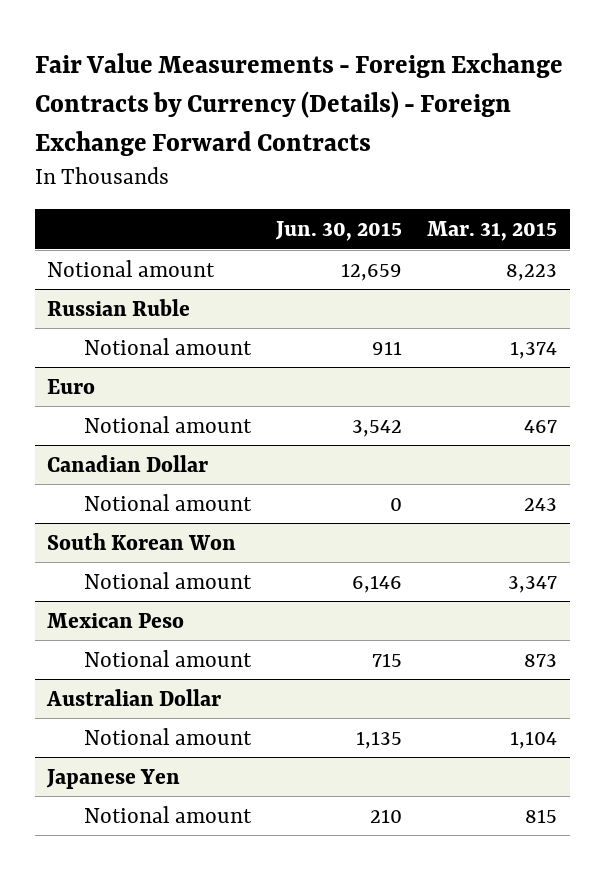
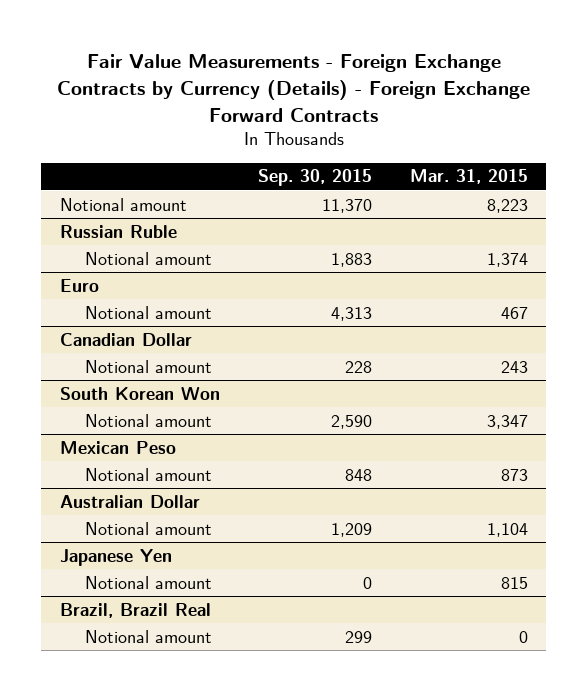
- | Jun. 30, 2015 | Mar. 31, 2015
+ | Sep. 30, 2015 | Mar. 31, 2015
+ Brazil, Brazil Real
+ Notional amount | 299 | 0

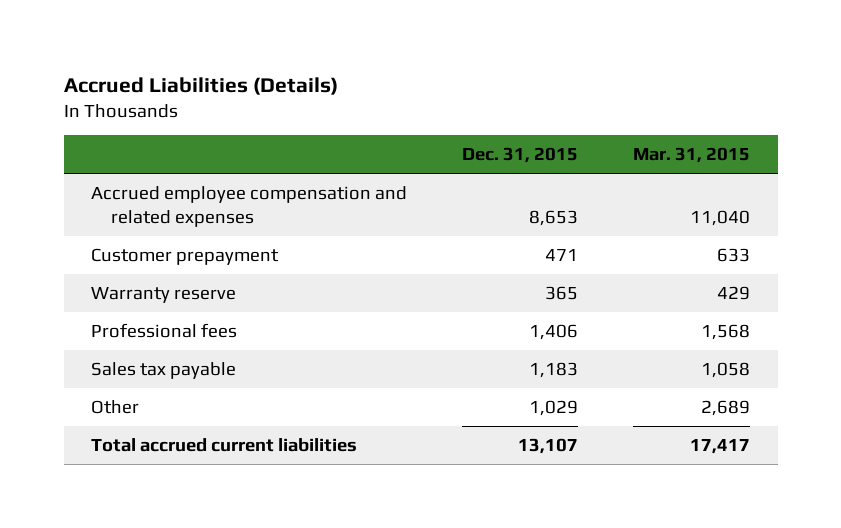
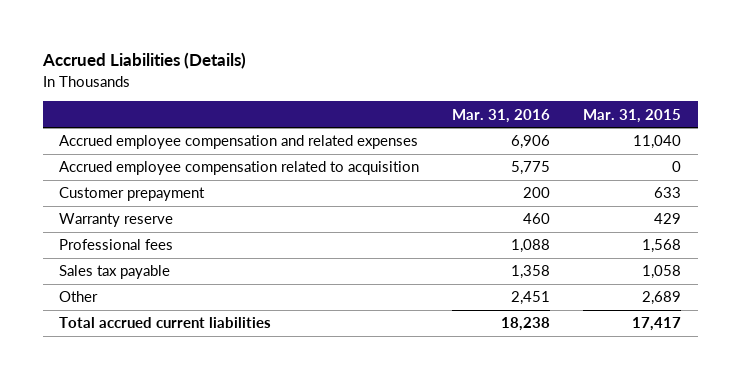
- | Dec. 31, 2015 | Mar. 31, 2015
+ | Mar. 31, 2016 | Mar. 31, 2015
+ Accrued employee compensation related to acquisition | 5,775 | 0

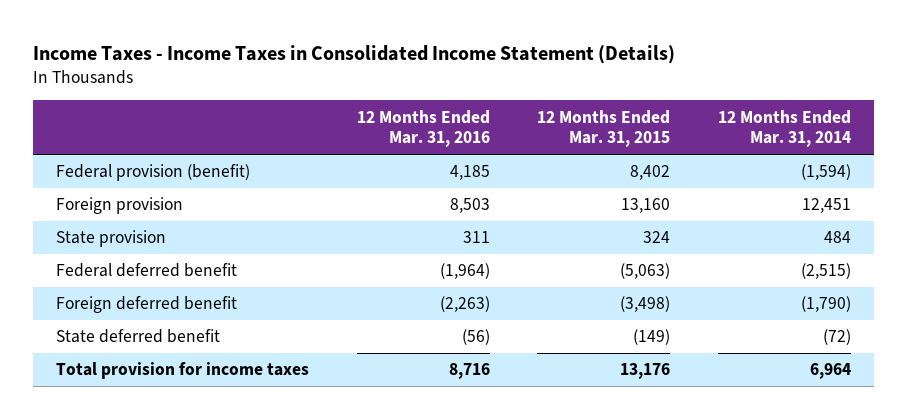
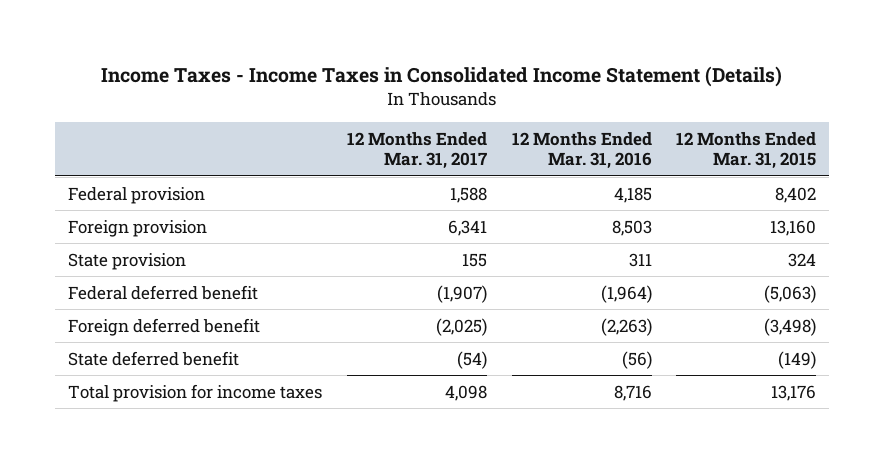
- | 12 Months Ended Mar. 31, 2016 | 12 Months Ended Mar. 31, 2015 | 12 Months Ended Mar. 31, 2014
+ | 12 Months Ended Mar. 31, 2017 | 12 Months Ended Mar. 31, 2016 | 12 Months Ended Mar. 31, 2015
- Federal provision (benefit) | 4,185 | 8,402 | (1,594)
+ Federal provision | 1,588 | 4,185 | 8,402

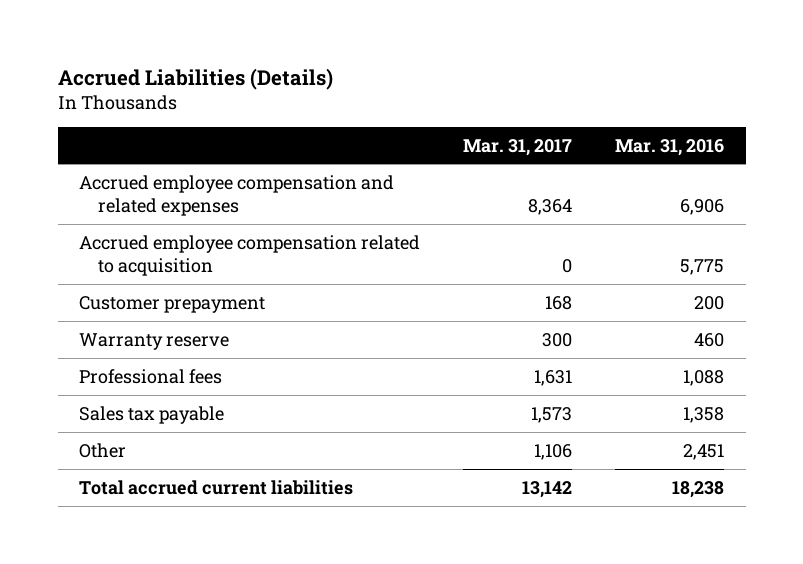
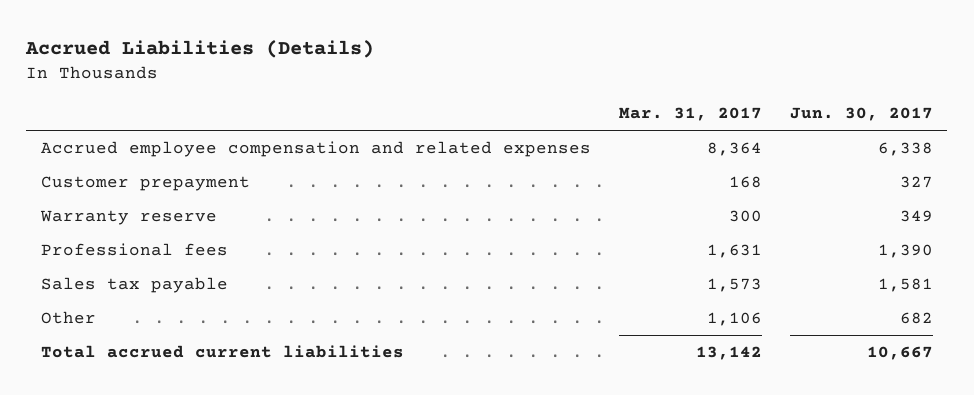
- | Mar. 31, 2017 | Mar. 31, 2016
+ | Mar. 31, 2017 | Jun. 30, 2017
- Accrued employee compensation related to acquisition | 0 | 5,775

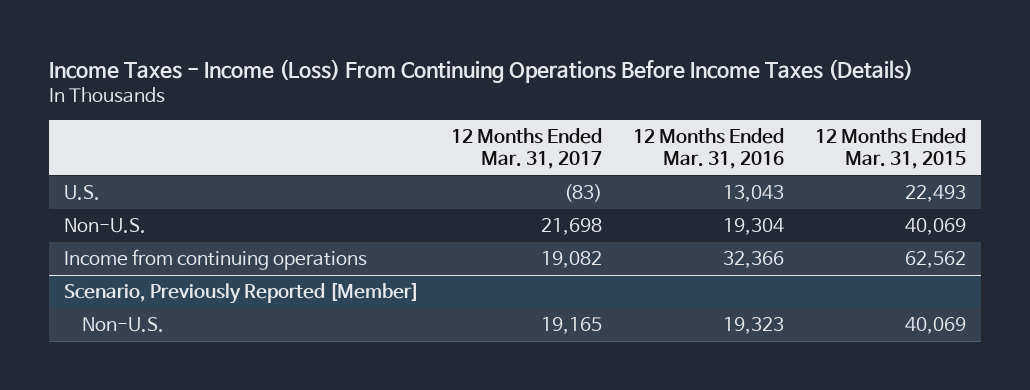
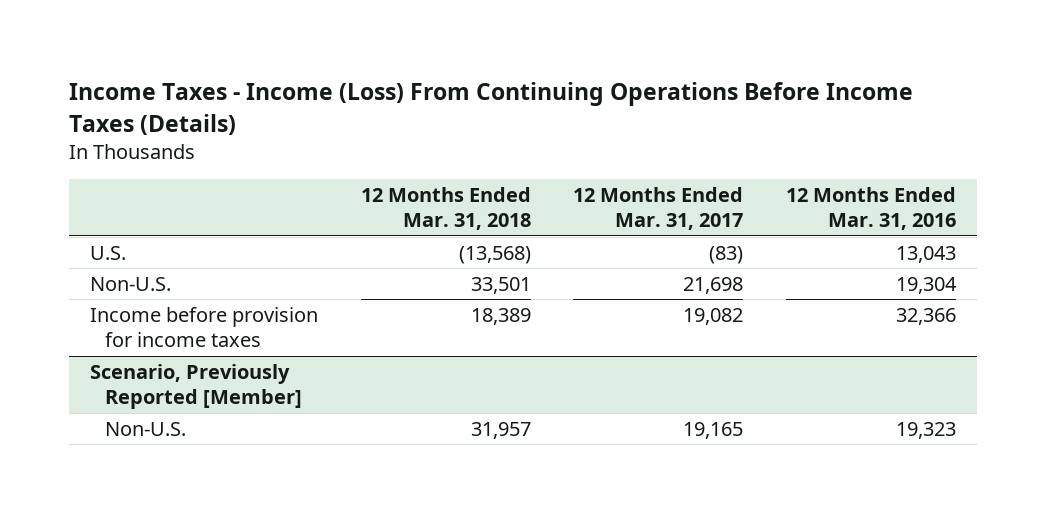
- | 12 Months Ended Mar. 31, 2017 | 12 Months Ended Mar. 31, 2016 | 12 Months Ended Mar. 31, 2015
+ | 12 Months Ended Mar. 31, 2018 | 12 Months Ended Mar. 31, 2017 | 12 Months Ended Mar. 31, 2016
- Income from continuing operations | 19,082 | 32,366 | 62,562
+ Income before provision for income taxes | 18,389 | 19,082 | 32,366

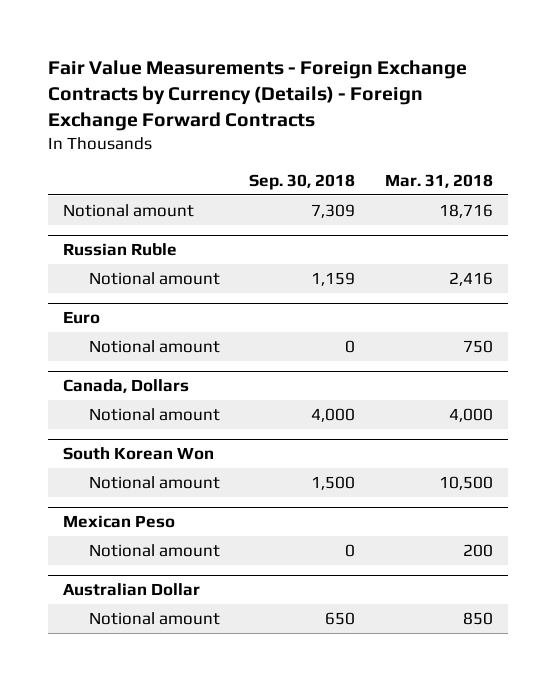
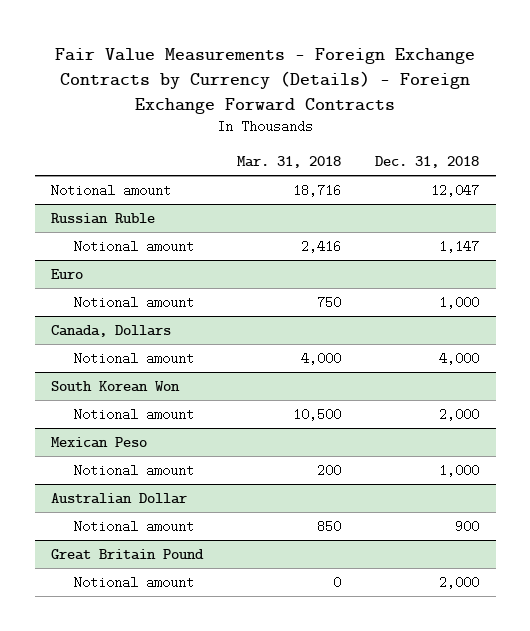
- | Sep. 30, 2018 | Mar. 31, 2018
+ | Mar. 31, 2018 | Dec. 31, 2018
+ Great Britain Pound
+ Notional amount | 0 | 2,000

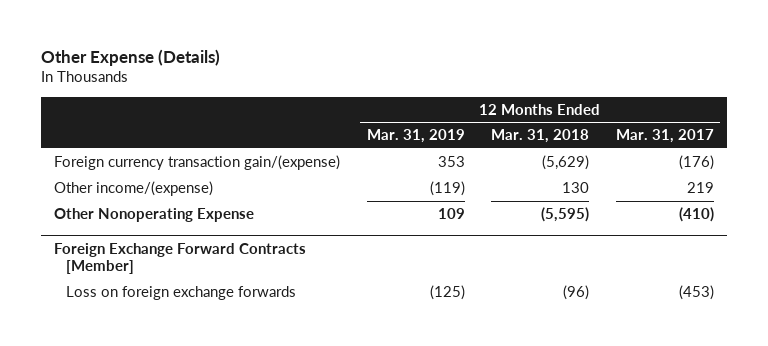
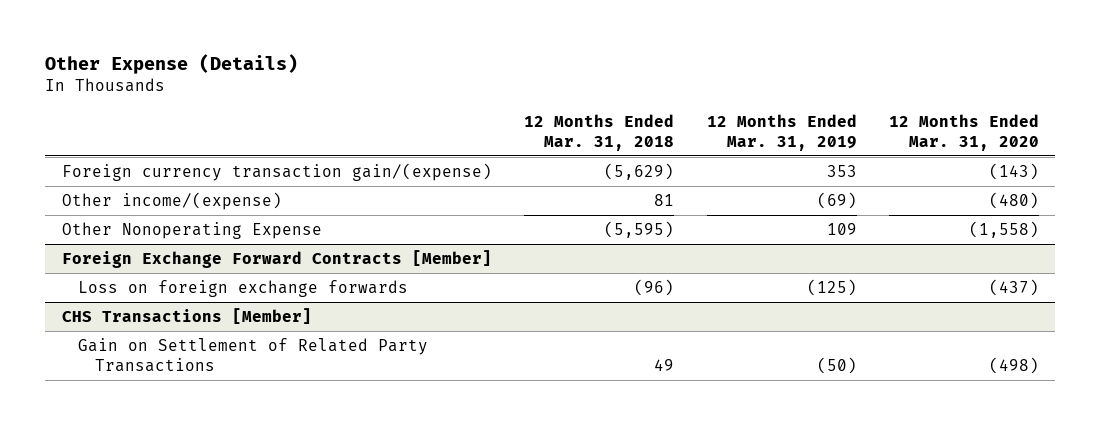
- | 12 Months Ended Mar. 31, 2019 | 12 Months Ended Mar. 31, 2018 | 12 Months Ended Mar. 31, 2017
+ | 12 Months Ended Mar. 31, 2018 | 12 Months Ended Mar. 31, 2019 | 12 Months Ended Mar. 31, 2020
- Other income/(expense) | (119) | 130 | 219
+ Other income/(expense) | 81 | (69) | (480)
+ CHS Transactions [Member]
+ Gain on Settlement of Related Party Transactions | 49 | (50) | (498)

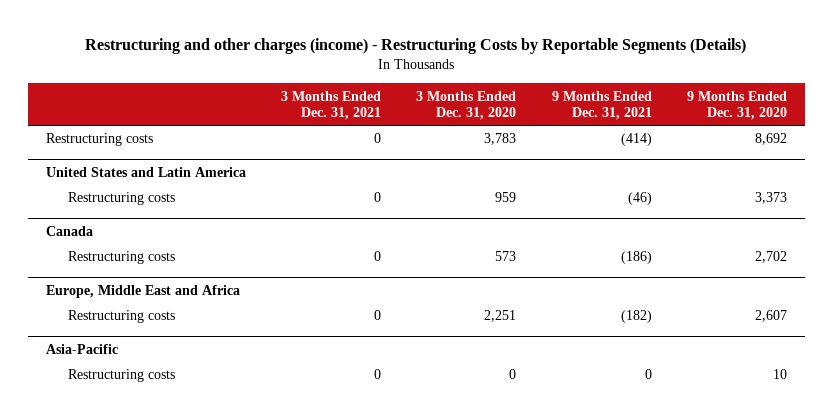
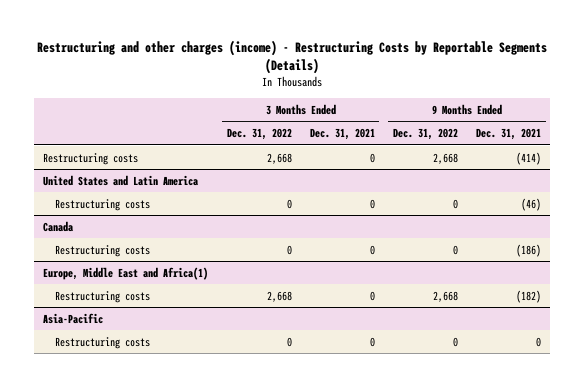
- | 3 Months Ended Dec. 31, 2021 | 3 Months Ended Dec. 31, 2020 | 9 Months Ended Dec. 31, 2021 | 9 Months Ended Dec. 31, 2020
+ | 3 Months Ended Dec. 31, 2022 | 3 Months Ended Dec. 31, 2021 | 9 Months Ended Dec. 31, 2022 | 9 Months Ended Dec. 31, 2021
- Europe, Middle East and Africa
+ Europe, Middle East and Africa(1)

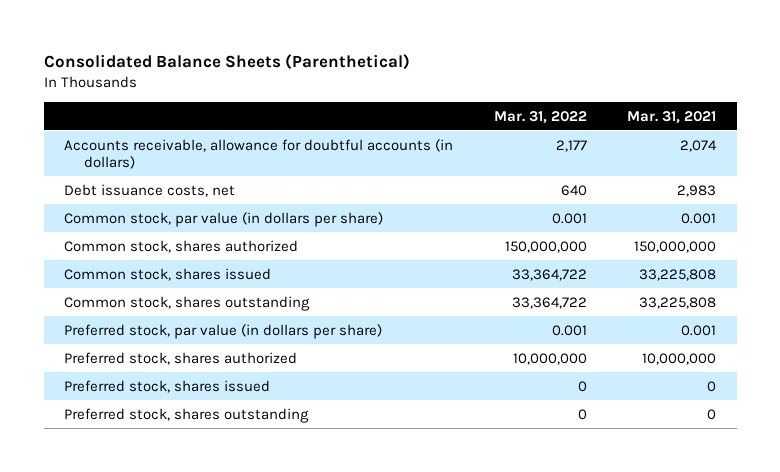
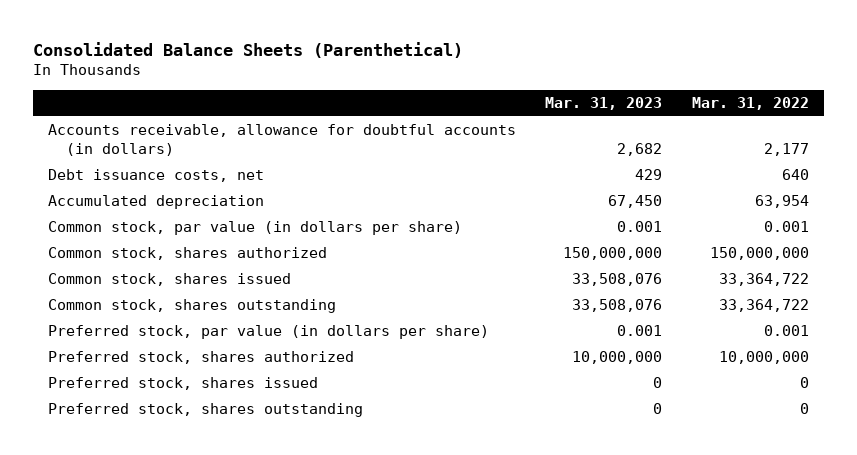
- | Mar. 31, 2022 | Mar. 31, 2021
+ | Mar. 31, 2023 | Mar. 31, 2022
+ Accumulated depreciation | 67,450 | 63,954

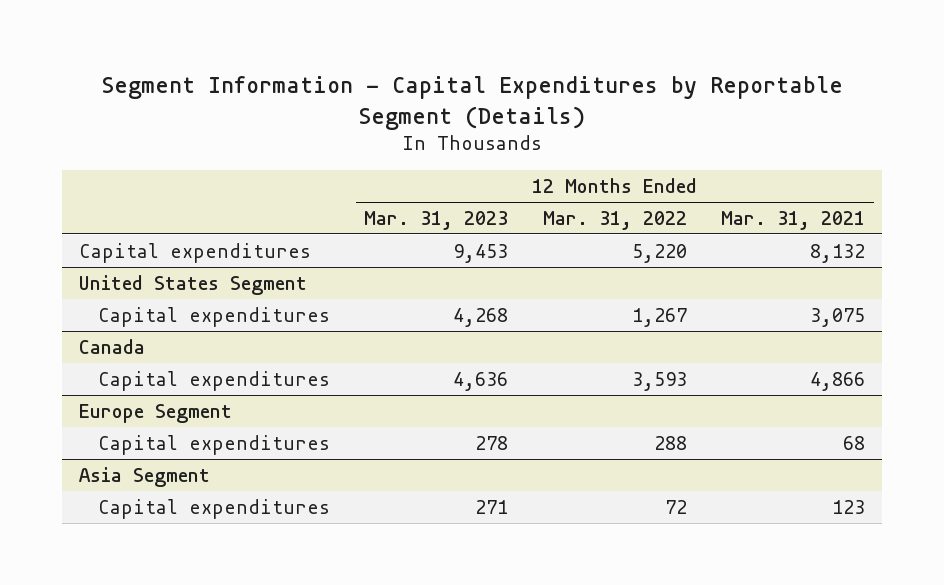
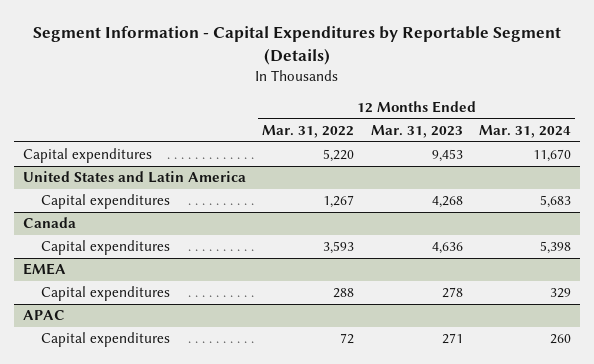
- | 12 Months Ended Mar. 31, 2023 | 12 Months Ended Mar. 31, 2022 | 12 Months Ended Mar. 31, 2021
+ | 12 Months Ended Mar. 31, 2022 | 12 Months Ended Mar. 31, 2023 | 12 Months Ended Mar. 31, 2024
- United States Segment
+ United States and Latin America
- Europe Segment
+ EMEA
- Asia Segment
+ APAC

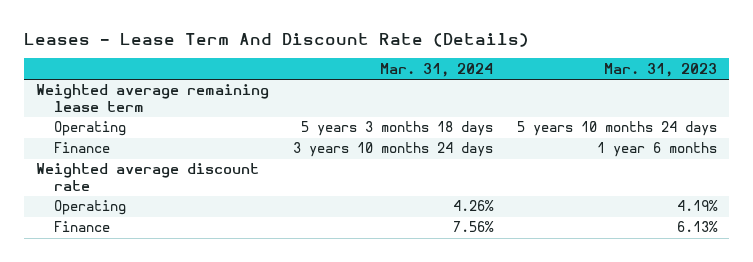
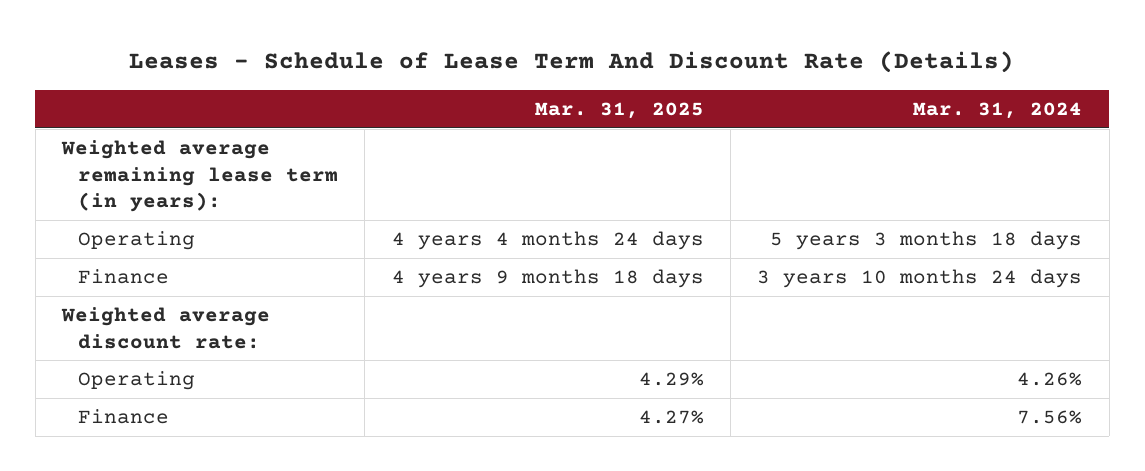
- Leases - Lease Term And Discount Rate (Details)
+ Leases - Schedule of Lease Term And Discount Rate (Details)
- | Mar. 31, 2024 | Mar. 31, 2023
+ | Mar. 31, 2025 | Mar. 31, 2024
- Weighted average remaining lease term
+ Weighted average remaining lease term (in years):
- Weighted average discount rate
+ Weighted average discount rate:

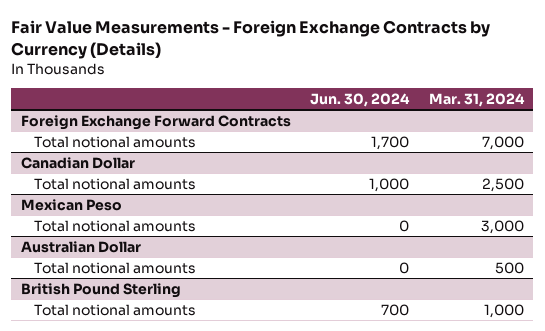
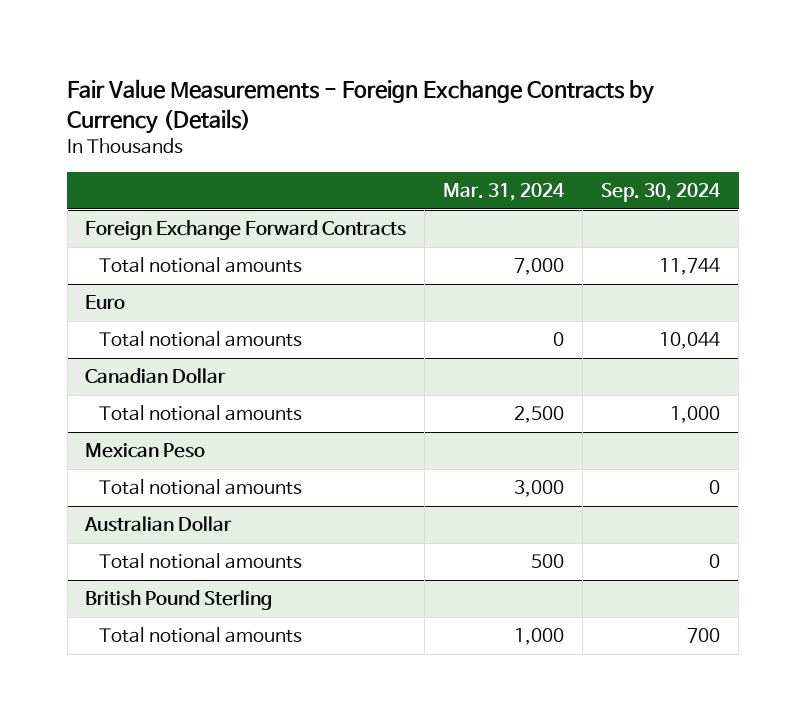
- | Jun. 30, 2024 | Mar. 31, 2024
+ | Mar. 31, 2024 | Sep. 30, 2024
+ Euro
+ Total notional amounts | 0 | 10,044

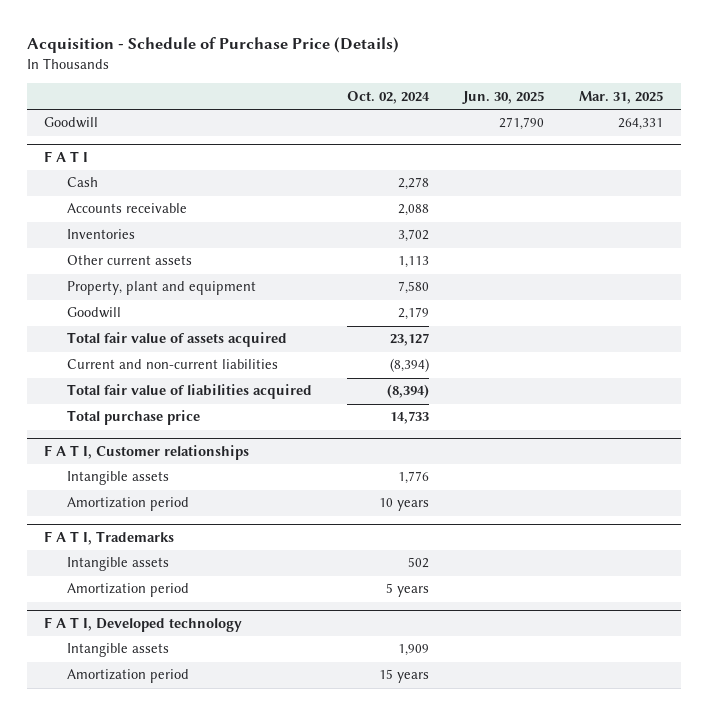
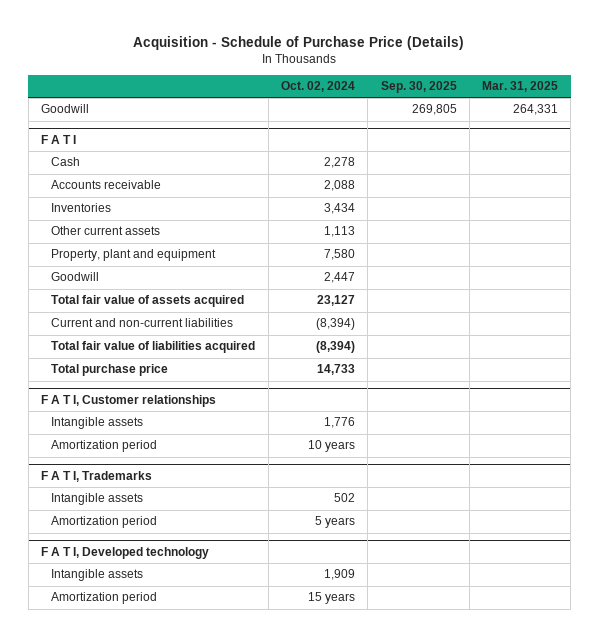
- | Oct. 02, 2024 | Jun. 30, 2025 | Mar. 31, 2025
+ | Oct. 02, 2024 | Sep. 30, 2025 | Mar. 31, 2025
@ F A T I
- Inventories | 3,702 | |
+ Inventories | 3,434 | |
- Goodwill | 2,179 | |
+ Goodwill | 2,447 | |

